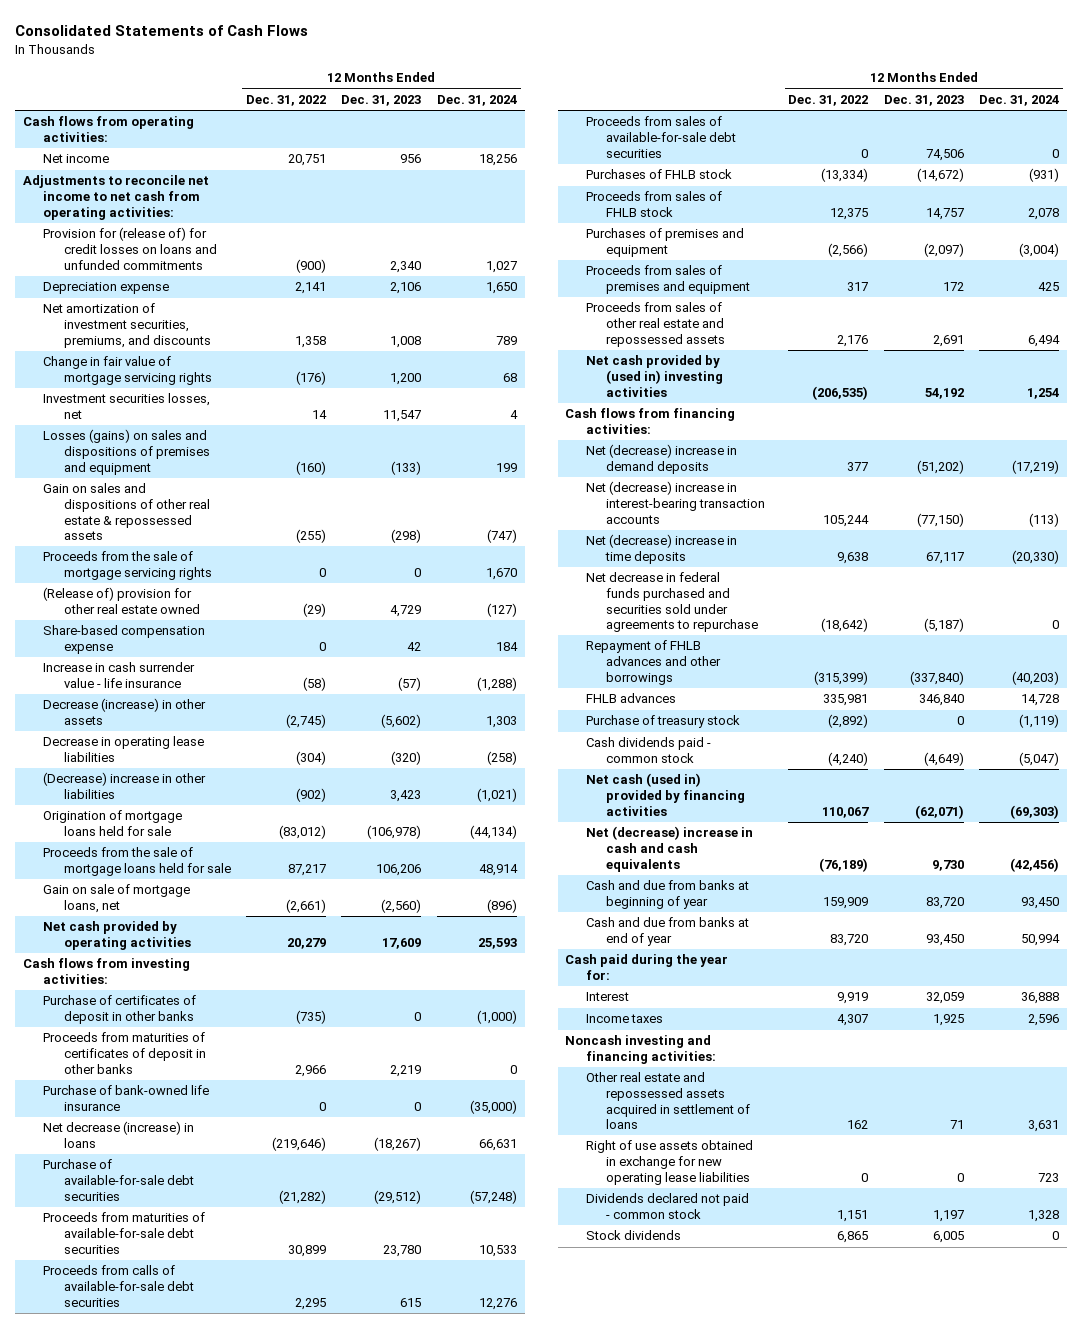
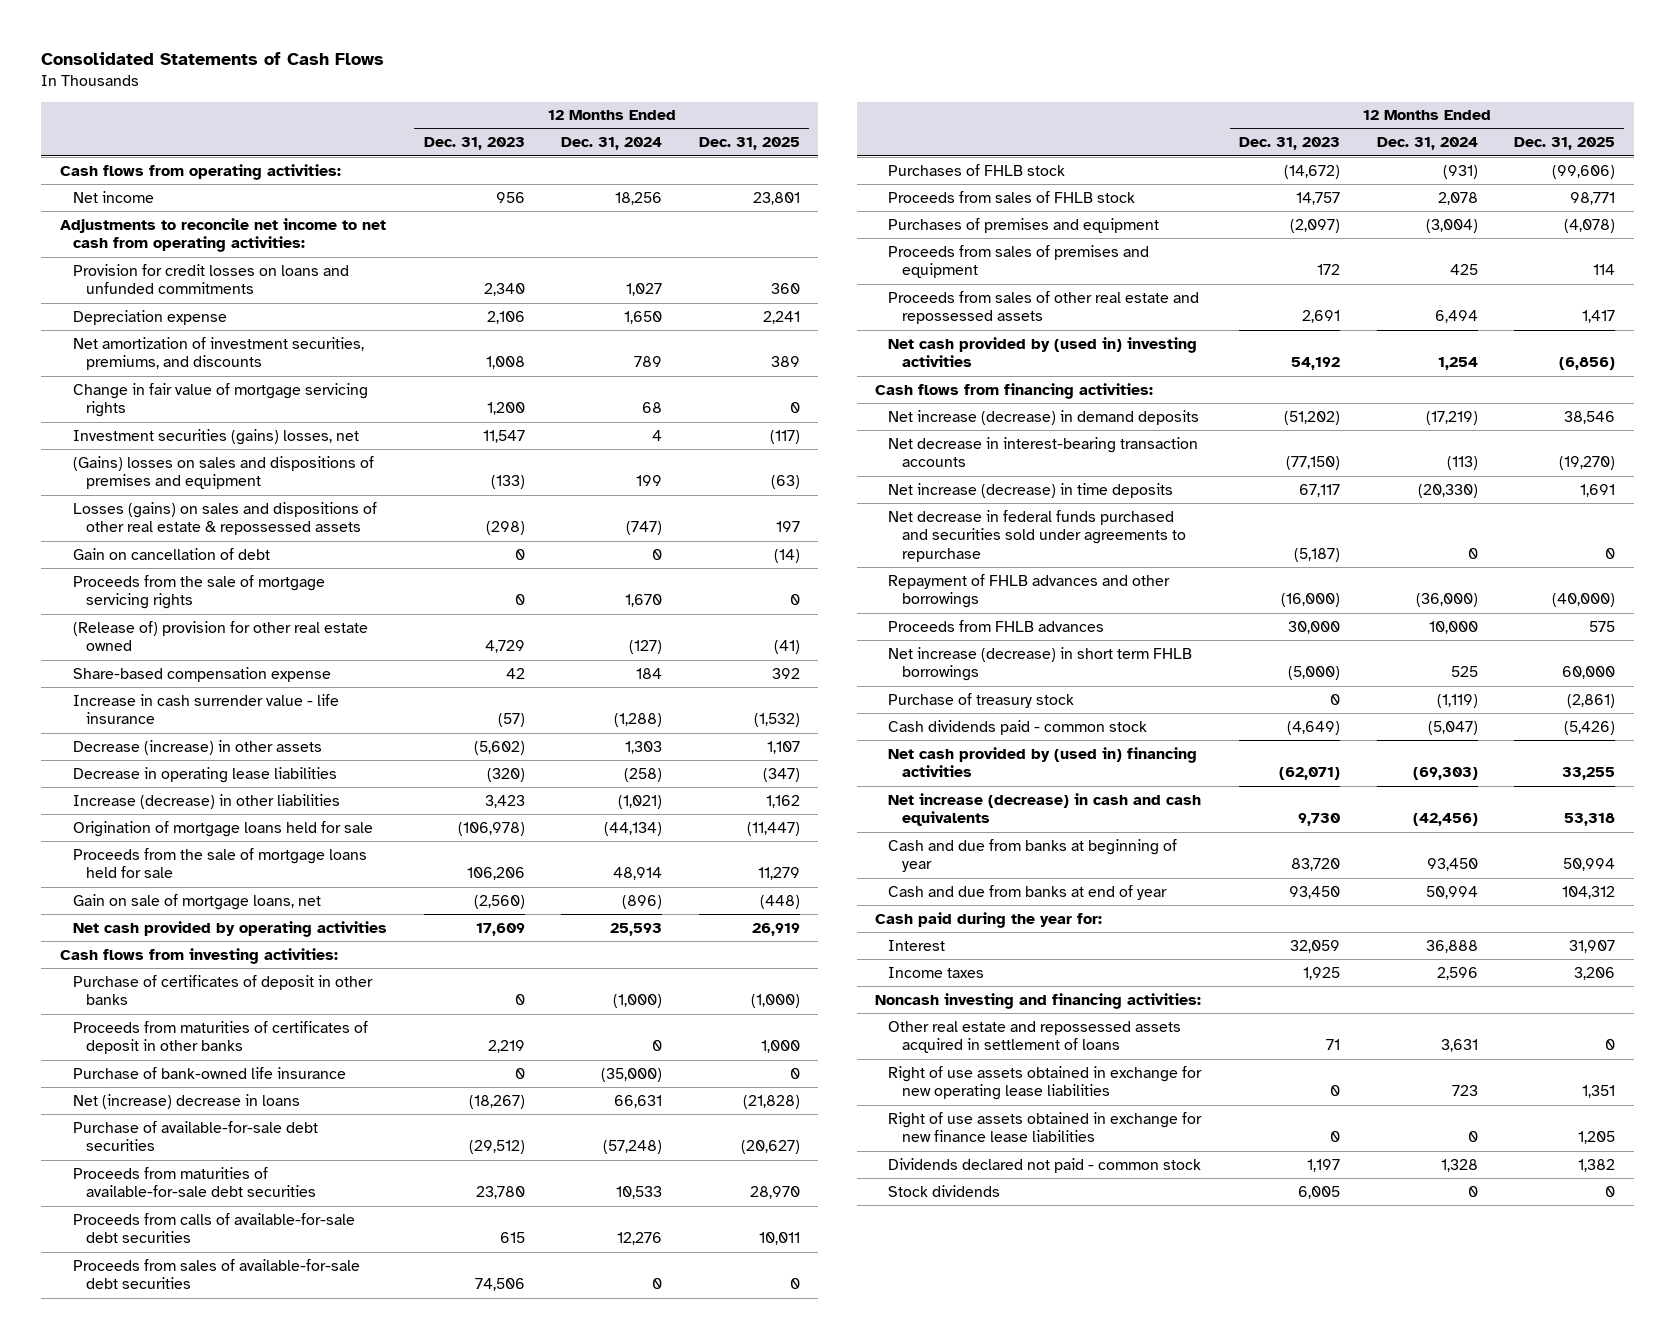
- | 12 Months Ended Dec. 31, 2022 | 12 Months Ended Dec. 31, 2023 | 12 Months Ended Dec. 31, 2024
+ | 12 Months Ended Dec. 31, 2023 | 12 Months Ended Dec. 31, 2024 | 12 Months Ended Dec. 31, 2025
- Provision for (release of) for credit losses on loans and unfunded commitments | (900) | 2,340 | 1,027
+ Provision for credit losses on loans and unfunded commitments | 2,340 | 1,027 | 360
- Investment securities losses, net | 14 | 11,547 | 4
- Losses (gains) on sales and dispositions of premises and equipment | (160) | (133) | 199
- Gain on sales and dispositions of other real estate & repossessed assets | (255) | (298) | (747)
+ Investment securities (gains) losses, net | 11,547 | 4 | (117)
+ (Gains) losses on sales and dispositions of premises and equipment | (133) | 199 | (63)
+ Losses (gains) on sales and dispositions of other real estate & repossessed assets | (298) | (747) | 197
+ Gain on cancellation of debt | 0 | 0 | (14)
- (Decrease) increase in other liabilities | (902) | 3,423 | (1,021)
+ Increase (decrease) in other liabilities | 3,423 | (1,021) | 1,162
- Net decrease (increase) in loans | (219,646) | (18,267) | 66,631
+ Net (increase) decrease in loans | (18,267) | 66,631 | (21,828)
- Net (decrease) increase in demand deposits | 377 | (51,202) | (17,219)
- Net (decrease) increase in interest-bearing transaction accounts | 105,244 | (77,150) | (113)
- Net (decrease) increase in time deposits | 9,638 | 67,117 | (20,330)
+ Net increase (decrease) in demand deposits | (51,202) | (17,219) | 38,546
+ Net decrease in interest-bearing transaction accounts | (77,150) | (113) | (19,270)
+ Net increase (decrease) in time deposits | 67,117 | (20,330) | 1,691
- Repayment of FHLB advances and other borrowings | (315,399) | (337,840) | (40,203)
- FHLB advances | 335,981 | 346,840 | 14,728
+ Repayment of FHLB advances and other borrowings | (16,000) | (36,000) | (40,000)
+ Proceeds from FHLB advances | 30,000 | 10,000 | 575
+ Net increase (decrease) in short term FHLB borrowings | (5,000) | 525 | 60,000
- Net cash (used in) provided by financing activities | 110,067 | (62,071) | (69,303)
- Net (decrease) increase in cash and cash equivalents | (76,189) | 9,730 | (42,456)
+ Net cash provided by (used in) financing activities | (62,071) | (69,303) | 33,255
+ Net increase (decrease) in cash and cash equivalents | 9,730 | (42,456) | 53,318
+ Right of use assets obtained in exchange for new finance lease liabilities | 0 | 0 | 1,205

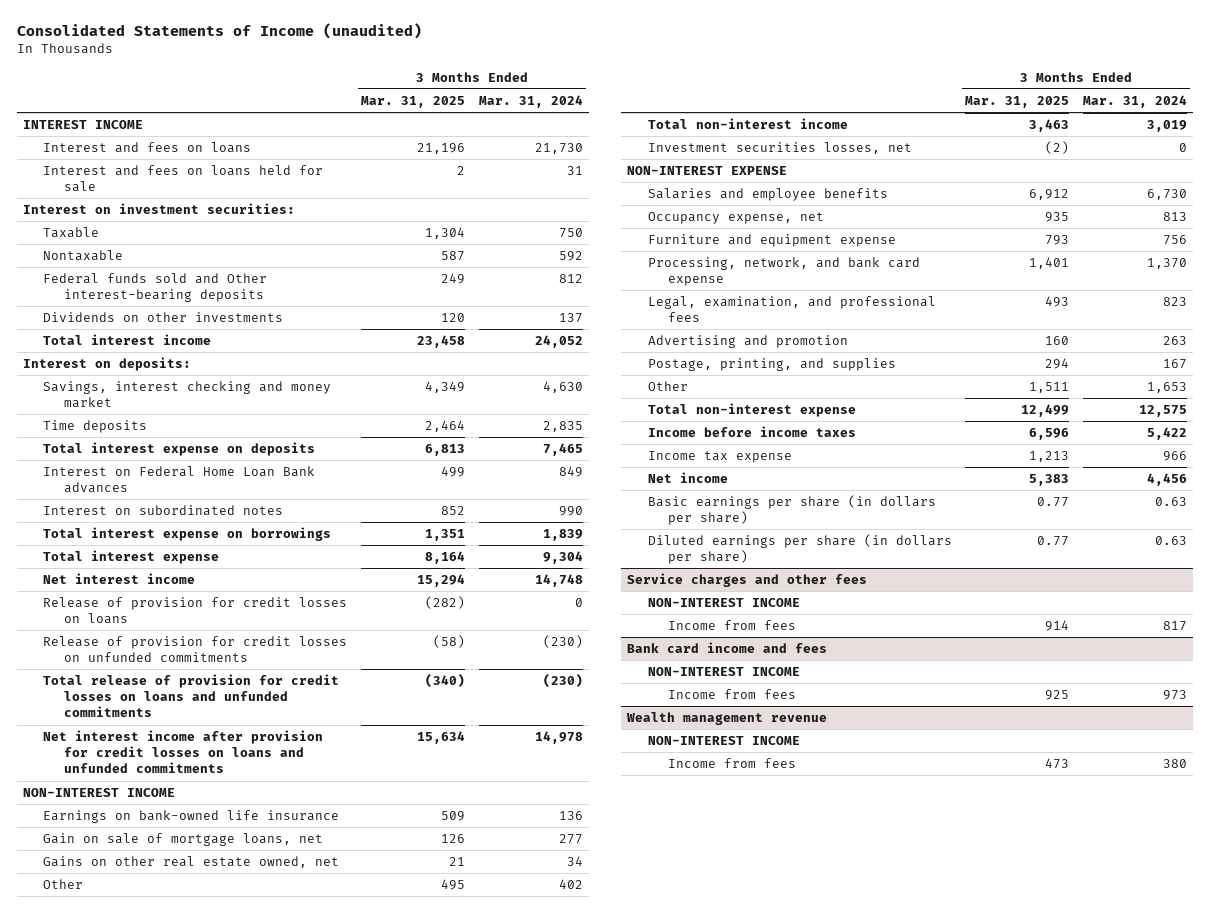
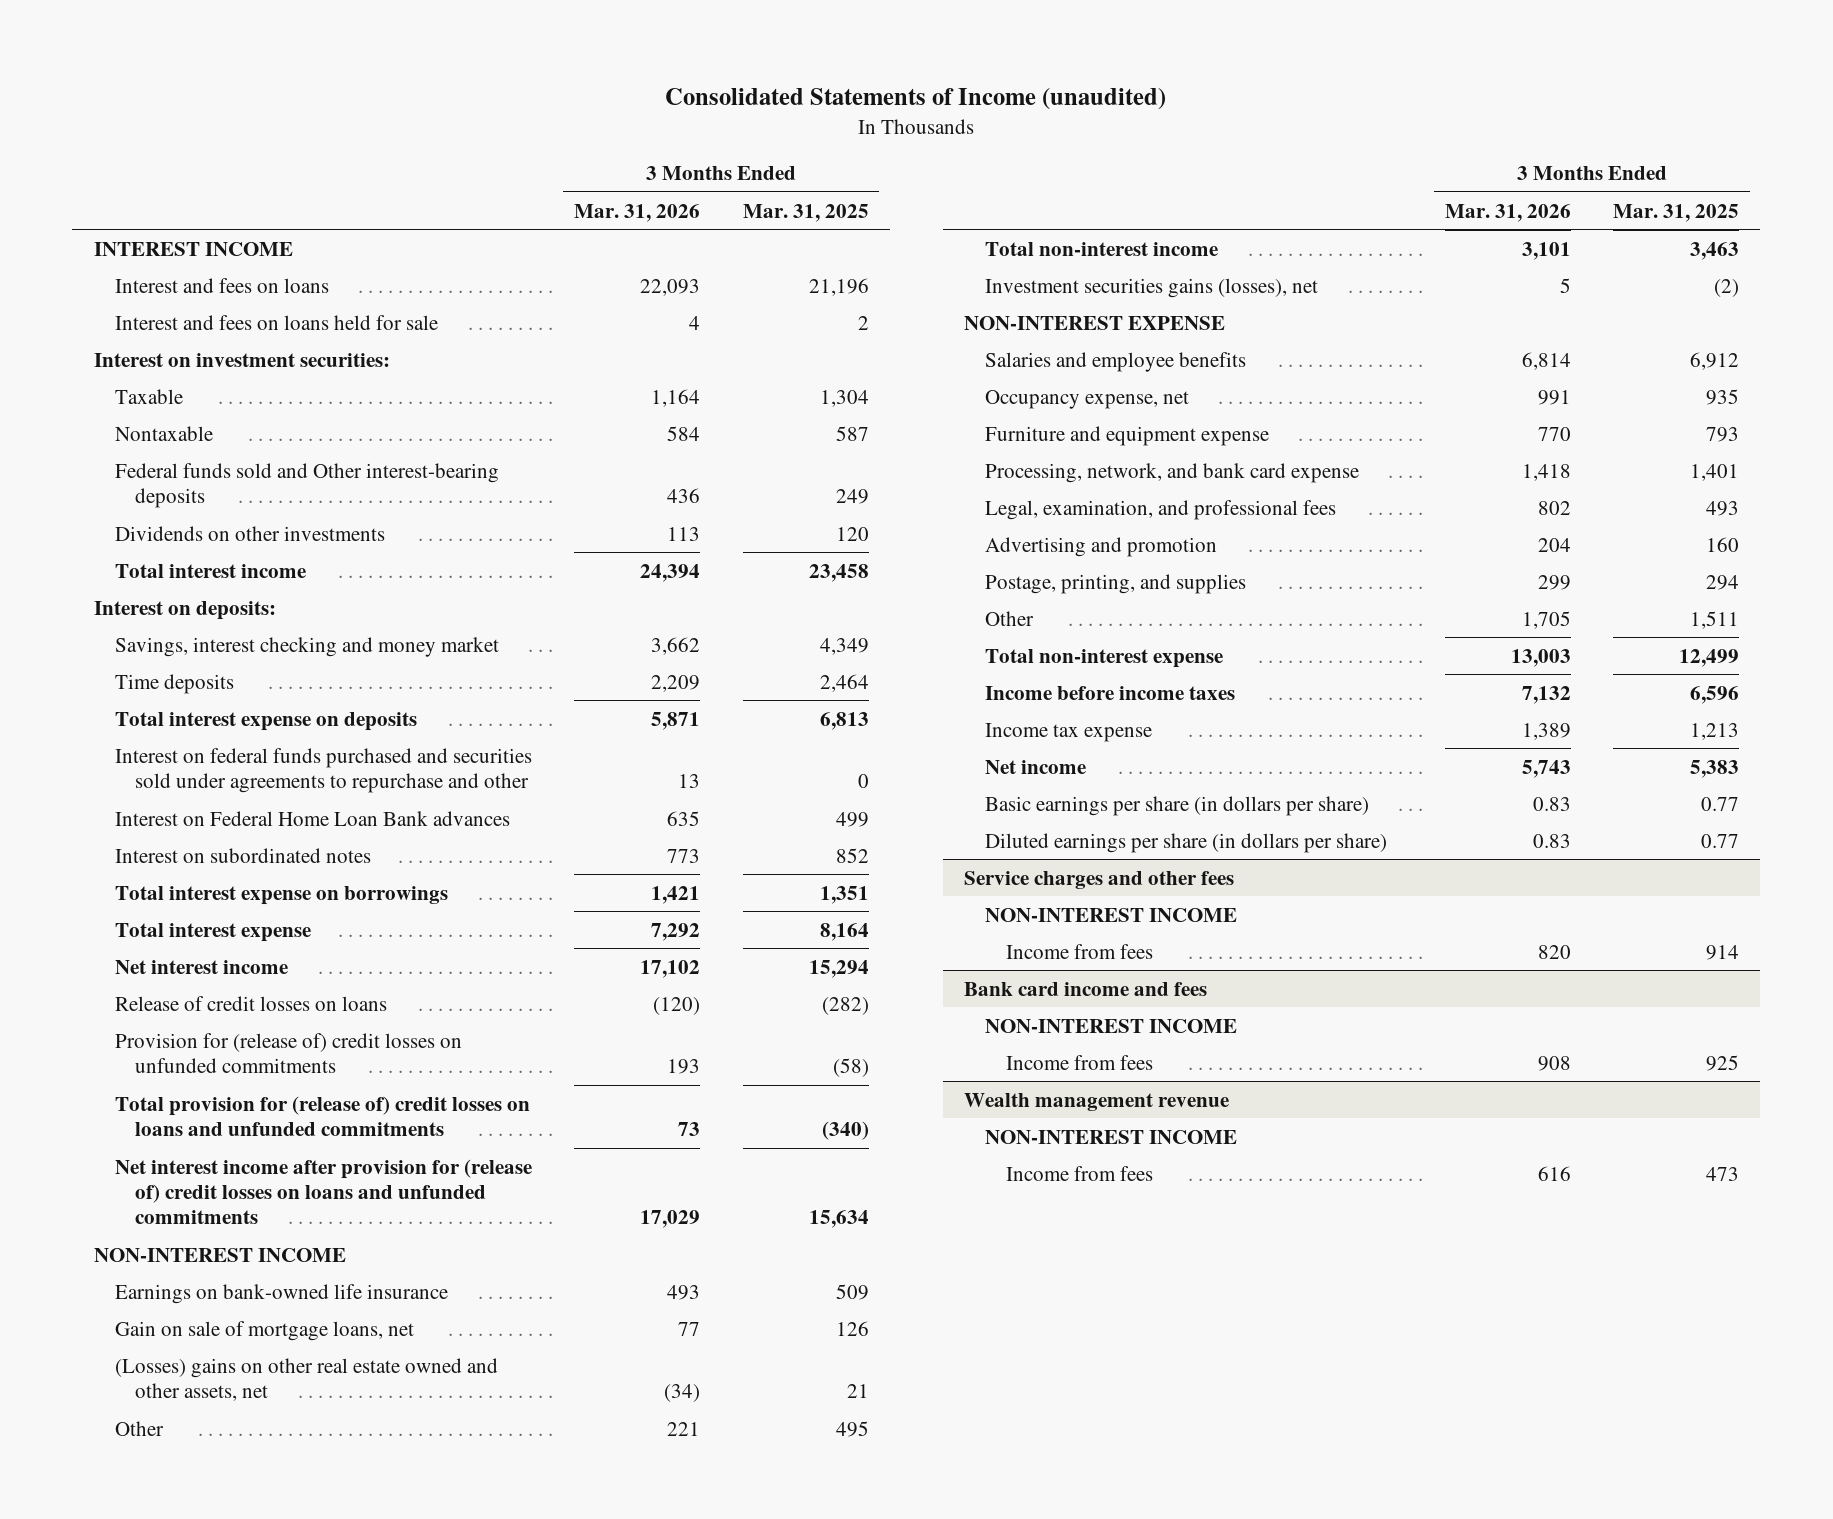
- | 3 Months Ended Mar. 31, 2025 | 3 Months Ended Mar. 31, 2024
+ | 3 Months Ended Mar. 31, 2026 | 3 Months Ended Mar. 31, 2025
+ Interest on federal funds purchased and securities sold under agreements to repurchase and other | 13 | 0
- Release of provision for credit losses on loans | (282) | 0
- Release of provision for credit losses on unfunded commitments | (58) | (230)
- Total release of provision for credit losses on loans and unfunded commitments | (340) | (230)
- Net interest income after provision for credit losses on loans and unfunded commitments | 15,634 | 14,978
+ Release of credit losses on loans | (120) | (282)
+ Provision for (release of) credit losses on unfunded commitments | 193 | (58)
+ Total provision for (release of) credit losses on loans and unfunded commitments | 73 | (340)
+ Net interest income after provision for (release of) credit losses on loans and unfunded commitments | 17,029 | 15,634
- Gains on other real estate owned, net | 21 | 34
+ (Losses) gains on other real estate owned and other assets, net | (34) | 21
- Investment securities losses, net | (2) | 0
+ Investment securities gains (losses), net | 5 | (2)

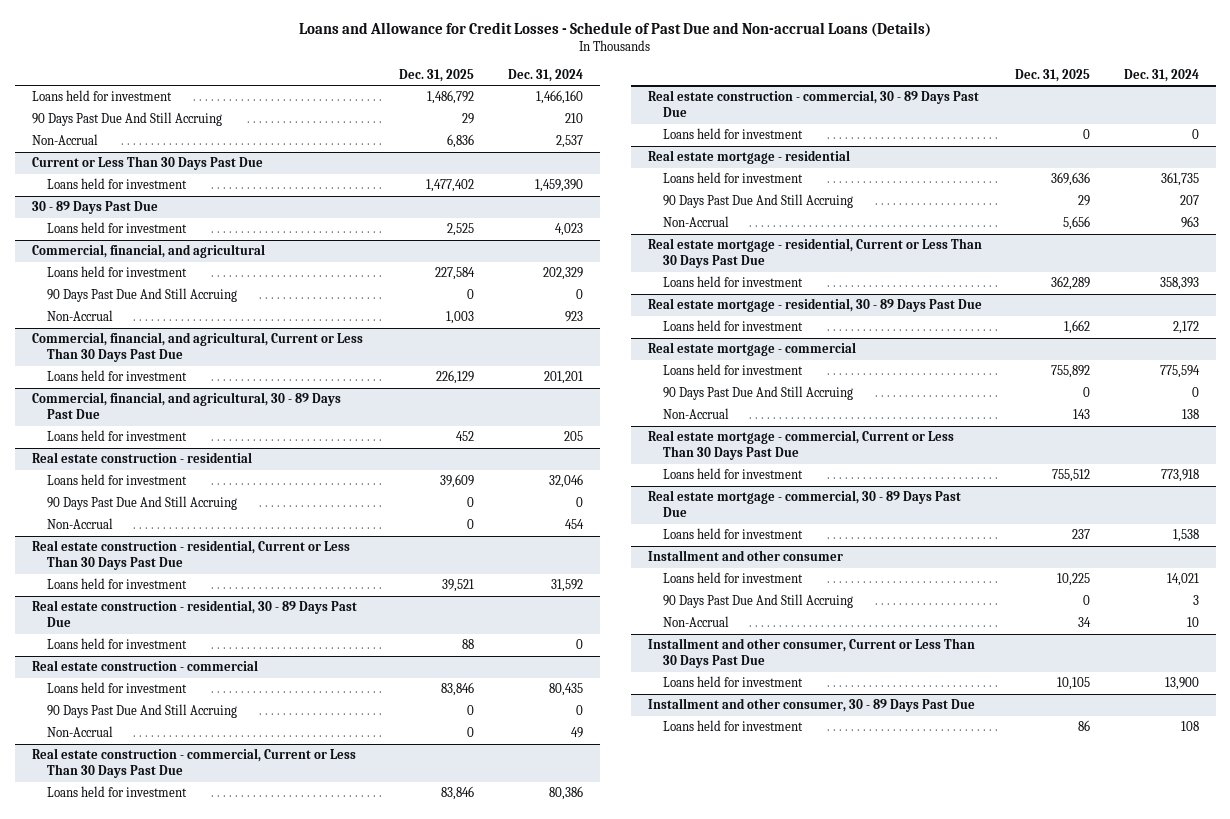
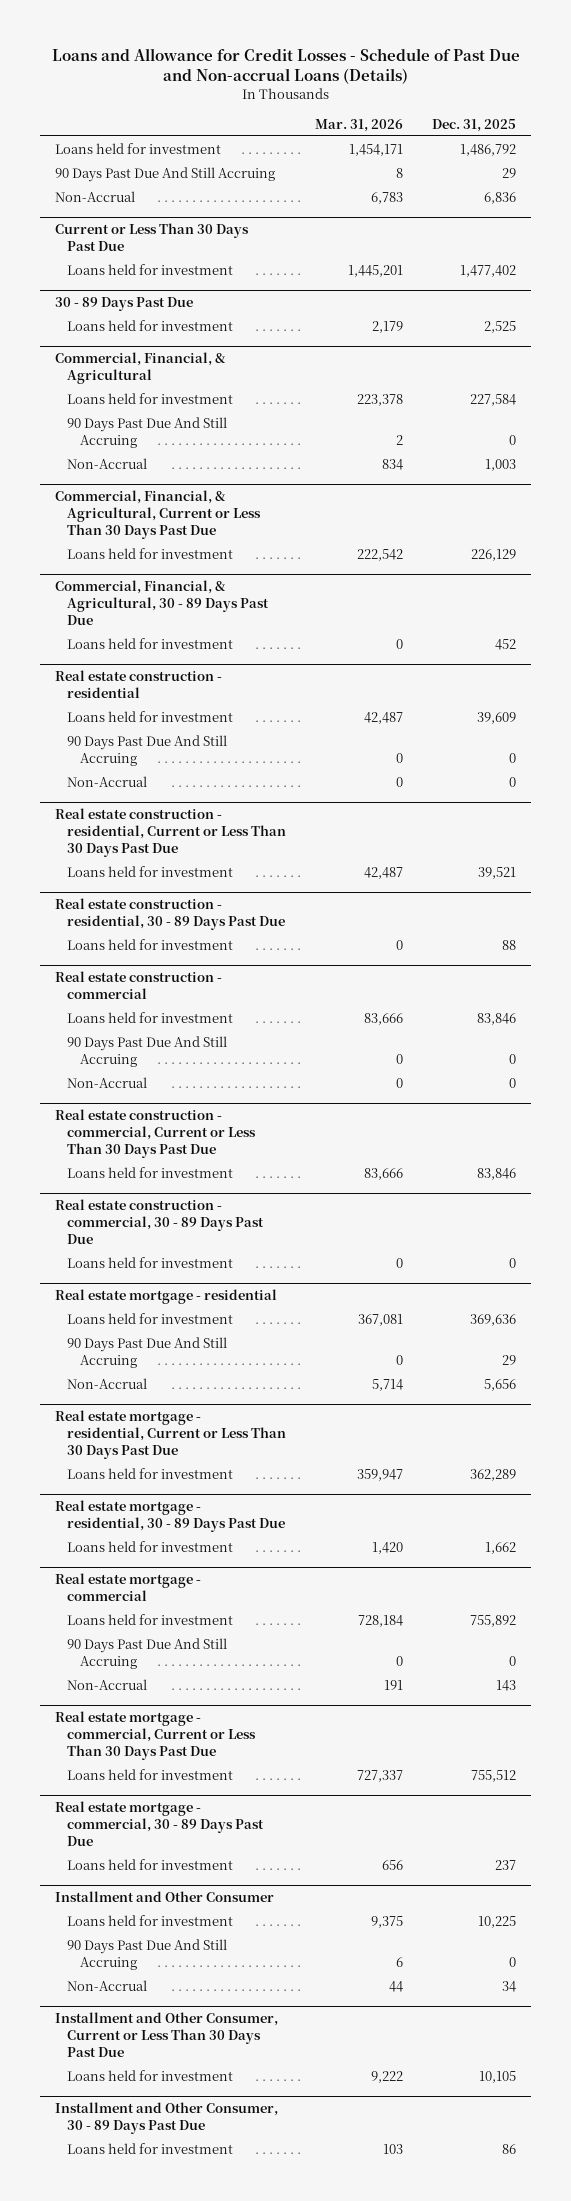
- | Dec. 31, 2025 | Dec. 31, 2024
+ | Mar. 31, 2026 | Dec. 31, 2025
- Commercial, financial, and agricultural
+ Commercial, Financial, & Agricultural
- Commercial, financial, and agricultural, Current or Less Than 30 Days Past Due
+ Commercial, Financial, & Agricultural, Current or Less Than 30 Days Past Due
- Commercial, financial, and agricultural, 30 - 89 Days Past Due
+ Commercial, Financial, & Agricultural, 30 - 89 Days Past Due
- Installment and other consumer
+ Installment and Other Consumer
- Installment and other consumer, Current or Less Than 30 Days Past Due
+ Installment and Other Consumer, Current or Less Than 30 Days Past Due
- Installment and other consumer, 30 - 89 Days Past Due
+ Installment and Other Consumer, 30 - 89 Days Past Due

